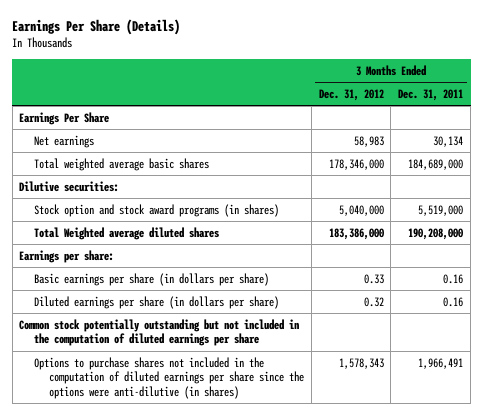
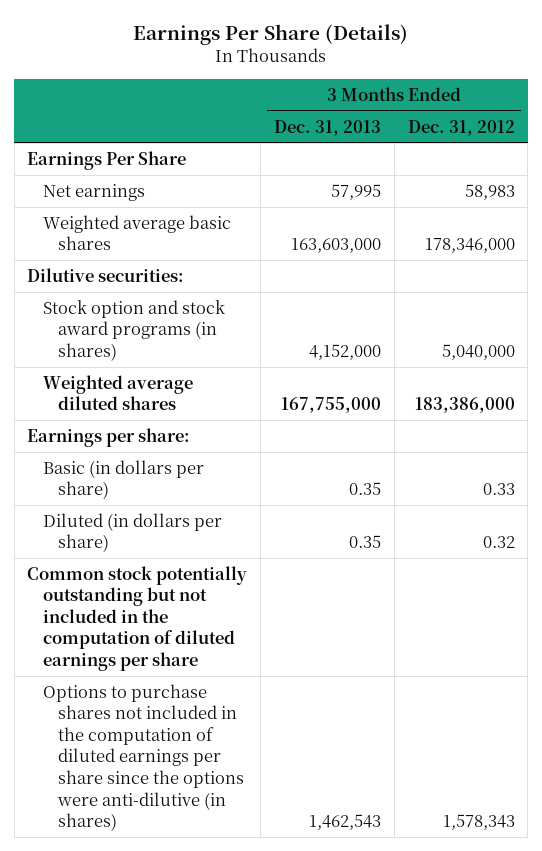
- | 3 Months Ended Dec. 31, 2012 | 3 Months Ended Dec. 31, 2011
+ | 3 Months Ended Dec. 31, 2013 | 3 Months Ended Dec. 31, 2012
- Total weighted average basic shares | 178,346,000 | 184,689,000
+ Weighted average basic shares | 163,603,000 | 178,346,000
- Total Weighted average diluted shares | 183,386,000 | 190,208,000
+ Weighted average diluted shares | 167,755,000 | 183,386,000
- Basic earnings per share (in dollars per share) | 0.33 | 0.16
- Diluted earnings per share (in dollars per share) | 0.32 | 0.16
+ Basic (in dollars per share) | 0.35 | 0.33
+ Diluted (in dollars per share) | 0.35 | 0.32

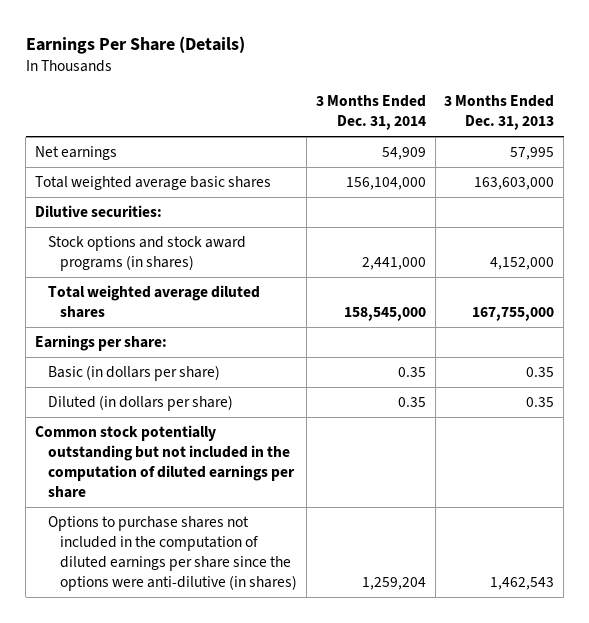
- | 3 Months Ended Dec. 31, 2013 | 3 Months Ended Dec. 31, 2012
+ | 3 Months Ended Dec. 31, 2014 | 3 Months Ended Dec. 31, 2013
- Earnings Per Share
- Weighted average basic shares | 163,603,000 | 178,346,000
+ Total weighted average basic shares | 156,104,000 | 163,603,000
- Stock option and stock award programs (in shares) | 4,152,000 | 5,040,000
- Weighted average diluted shares | 167,755,000 | 183,386,000
+ Stock options and stock award programs (in shares) | 2,441,000 | 4,152,000
+ Total weighted average diluted shares | 158,545,000 | 167,755,000

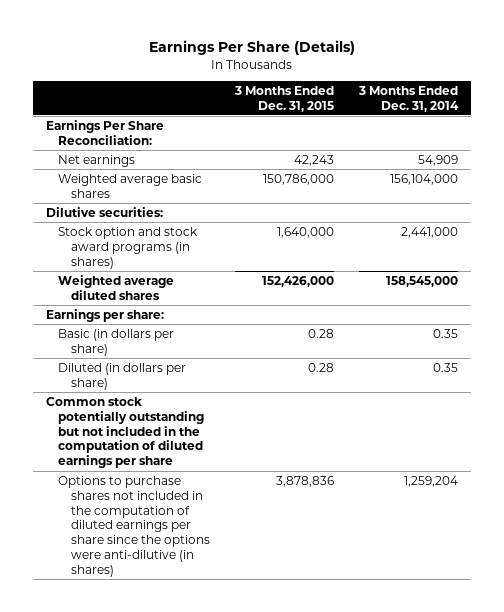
- | 3 Months Ended Dec. 31, 2014 | 3 Months Ended Dec. 31, 2013
+ | 3 Months Ended Dec. 31, 2015 | 3 Months Ended Dec. 31, 2014
+ Earnings Per Share Reconciliation:
- Total weighted average basic shares | 156,104,000 | 163,603,000
+ Weighted average basic shares | 150,786,000 | 156,104,000
- Stock options and stock award programs (in shares) | 2,441,000 | 4,152,000
- Total weighted average diluted shares | 158,545,000 | 167,755,000
+ Stock option and stock award programs (in shares) | 1,640,000 | 2,441,000
+ Weighted average diluted shares | 152,426,000 | 158,545,000

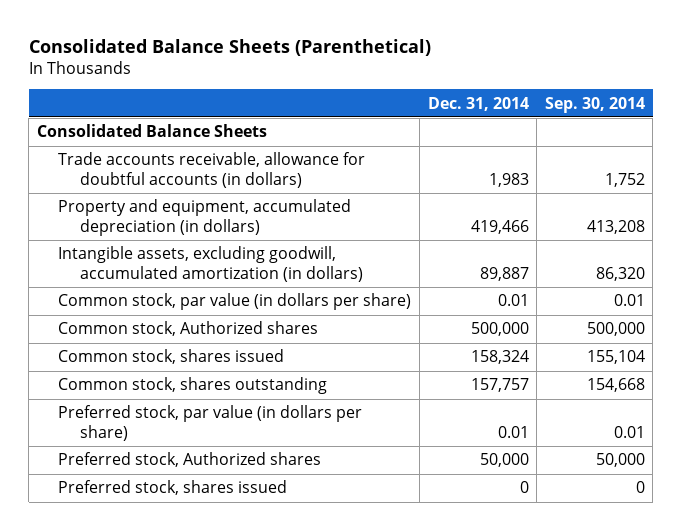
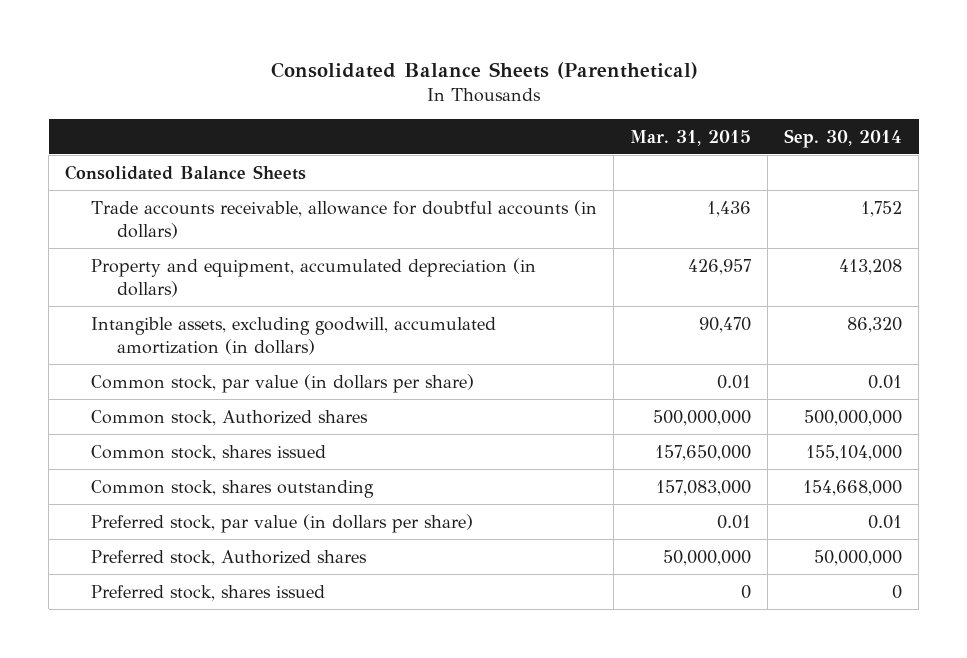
- | Dec. 31, 2014 | Sep. 30, 2014
+ | Mar. 31, 2015 | Sep. 30, 2014
- Common stock, Authorized shares | 500,000 | 500,000
- Common stock, shares issued | 158,324 | 155,104
- Common stock, shares outstanding | 157,757 | 154,668
+ Common stock, Authorized shares | 500,000,000 | 500,000,000
+ Common stock, shares issued | 157,650,000 | 155,104,000
+ Common stock, shares outstanding | 157,083,000 | 154,668,000
- Preferred stock, Authorized shares | 50,000 | 50,000
+ Preferred stock, Authorized shares | 50,000,000 | 50,000,000

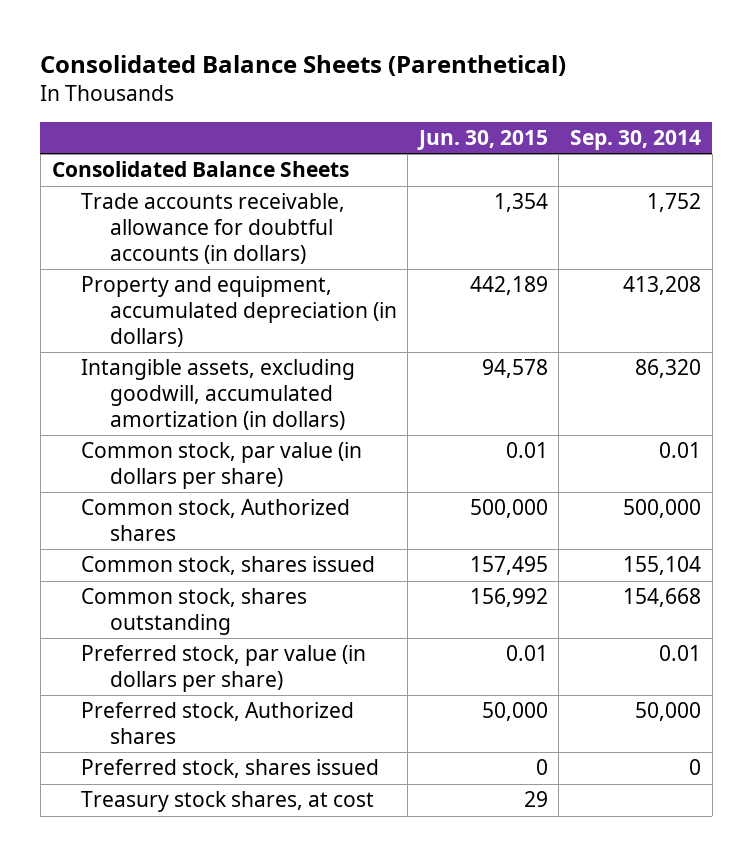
- | Mar. 31, 2015 | Sep. 30, 2014
+ | Jun. 30, 2015 | Sep. 30, 2014
- Common stock, Authorized shares | 500,000,000 | 500,000,000
- Common stock, shares issued | 157,650,000 | 155,104,000
- Common stock, shares outstanding | 157,083,000 | 154,668,000
+ Common stock, Authorized shares | 500,000 | 500,000
+ Common stock, shares issued | 157,495 | 155,104
+ Common stock, shares outstanding | 156,992 | 154,668
- Preferred stock, Authorized shares | 50,000,000 | 50,000,000
+ Preferred stock, Authorized shares | 50,000 | 50,000
+ Treasury stock shares, at cost | 29 |

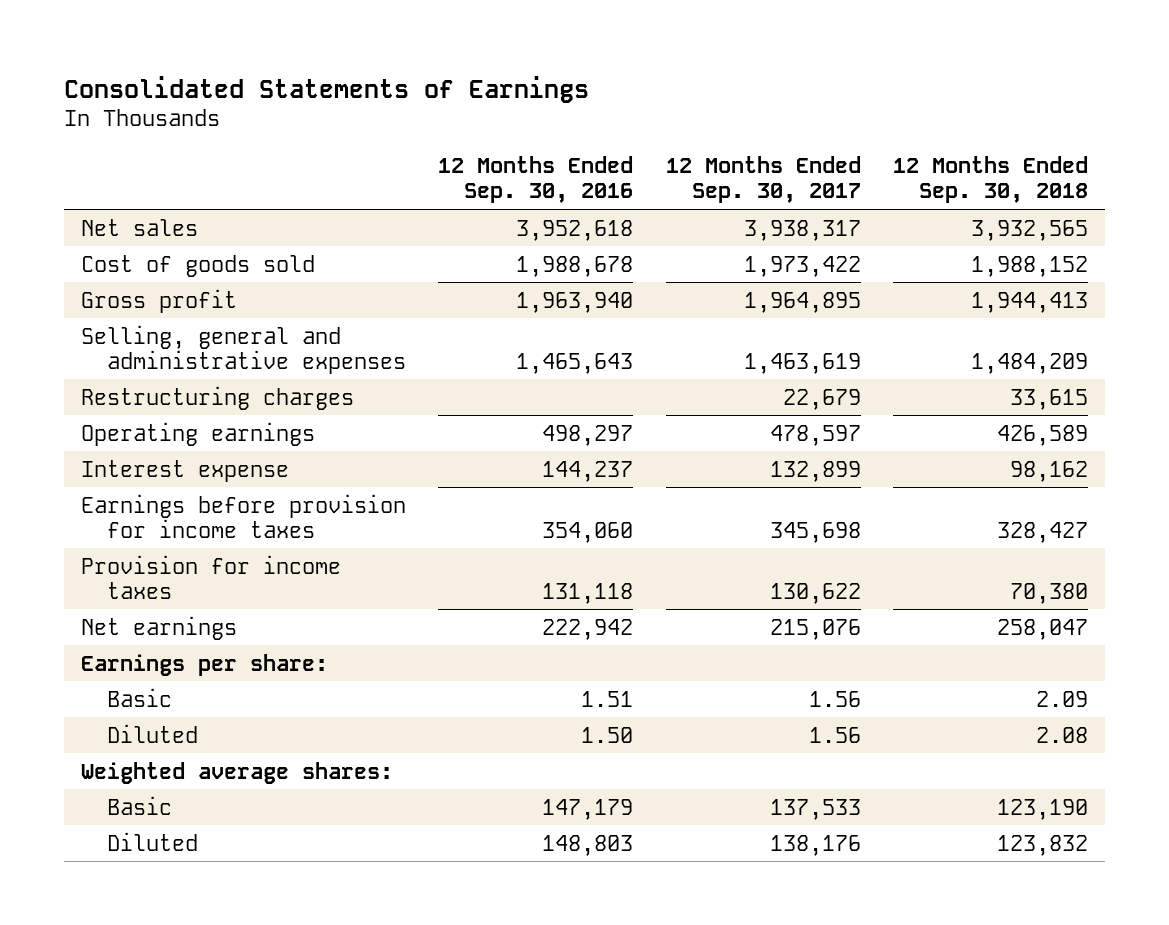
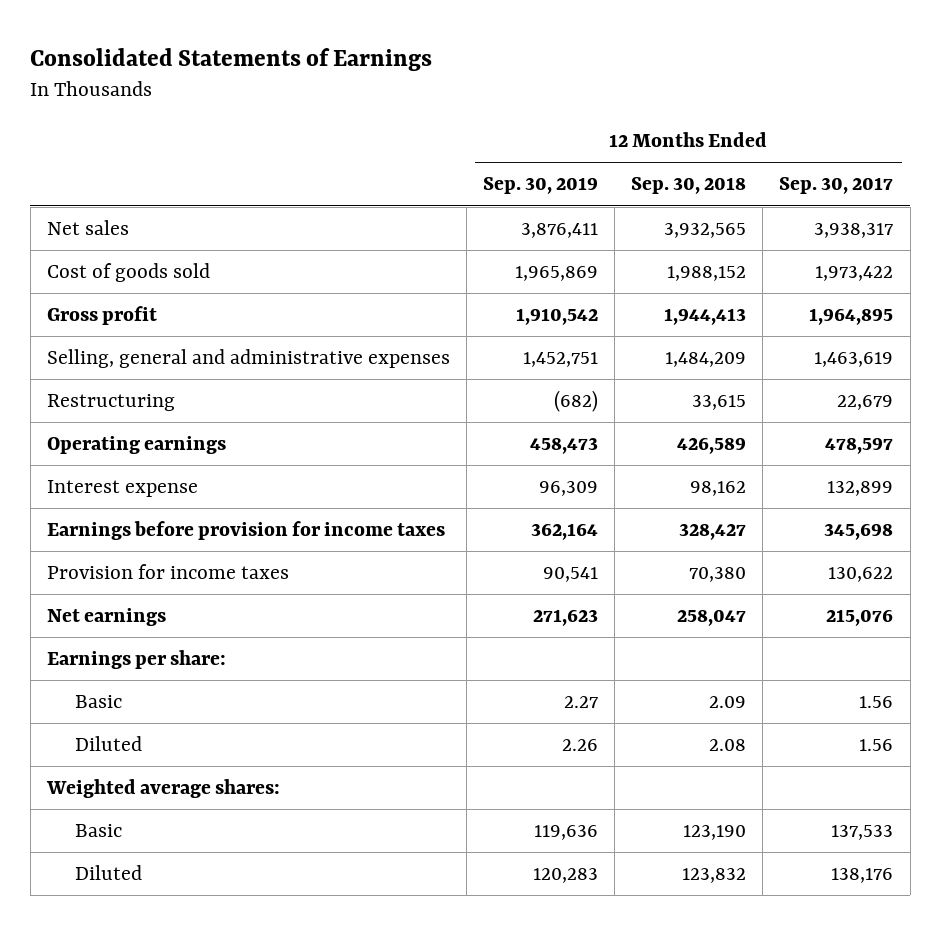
- | 12 Months Ended Sep. 30, 2016 | 12 Months Ended Sep. 30, 2017 | 12 Months Ended Sep. 30, 2018
+ | 12 Months Ended Sep. 30, 2019 | 12 Months Ended Sep. 30, 2018 | 12 Months Ended Sep. 30, 2017
- Restructuring charges | | 22,679 | 33,615
+ Restructuring | (682) | 33,615 | 22,679

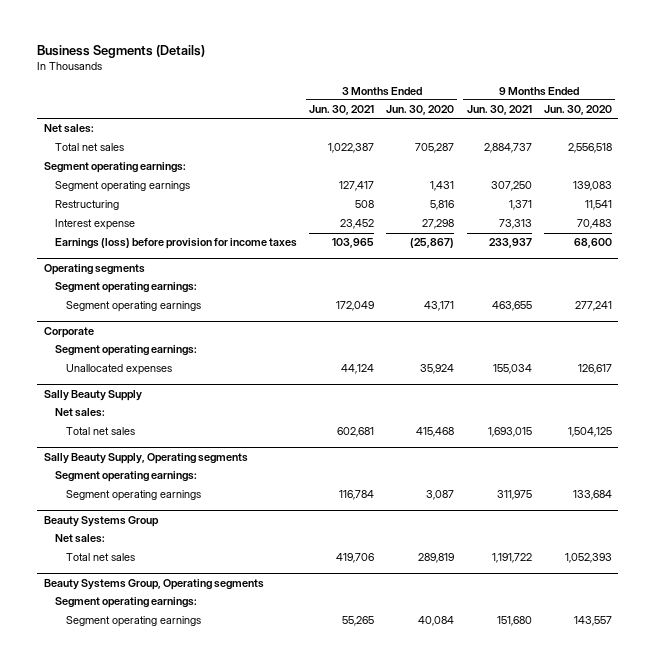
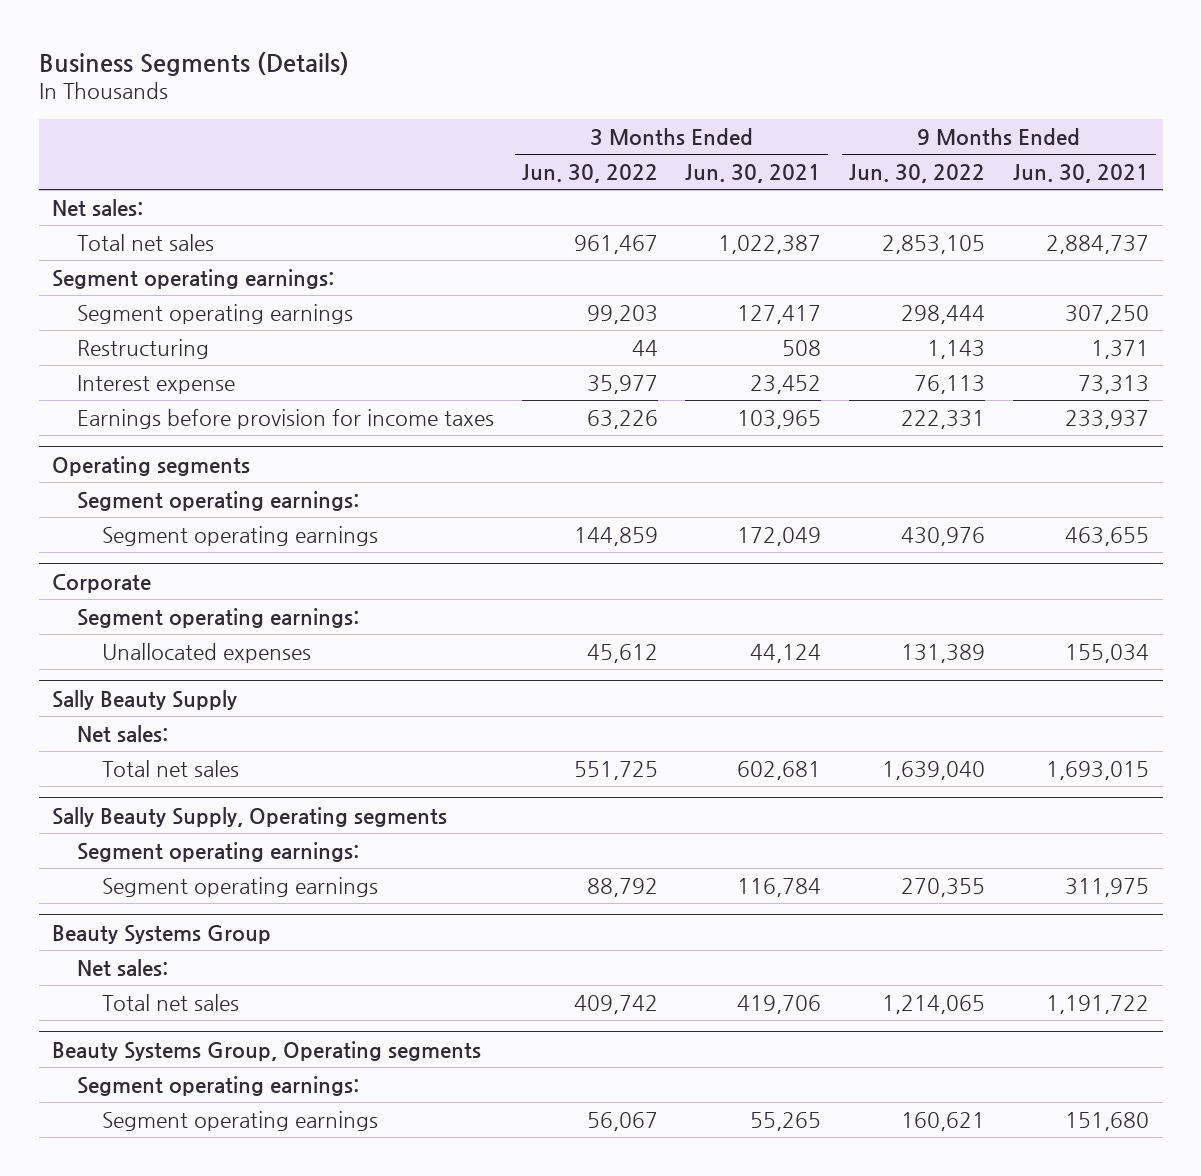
- | 3 Months Ended Jun. 30, 2021 | 3 Months Ended Jun. 30, 2020 | 9 Months Ended Jun. 30, 2021 | 9 Months Ended Jun. 30, 2020
+ | 3 Months Ended Jun. 30, 2022 | 3 Months Ended Jun. 30, 2021 | 9 Months Ended Jun. 30, 2022 | 9 Months Ended Jun. 30, 2021
- Earnings (loss) before provision for income taxes | 103,965 | (25,867) | 233,937 | 68,600
+ Earnings before provision for income taxes | 63,226 | 103,965 | 222,331 | 233,937

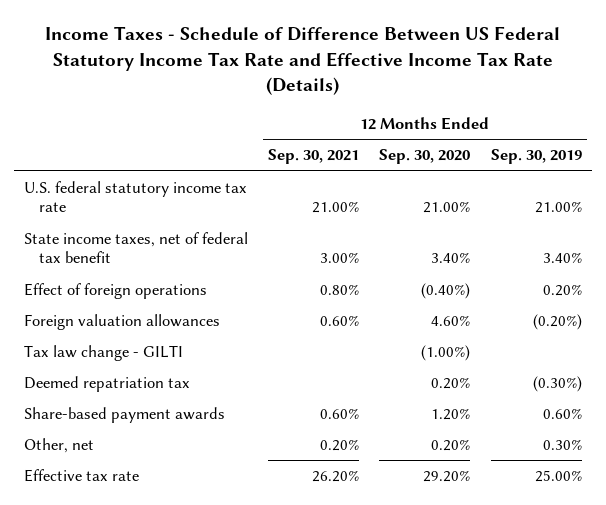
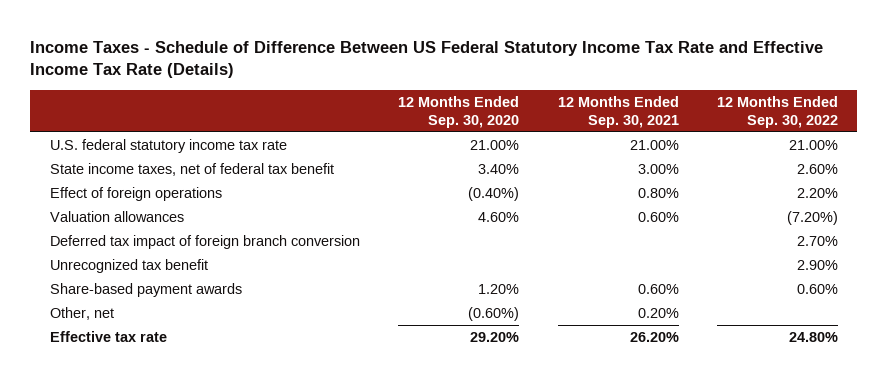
- | 12 Months Ended Sep. 30, 2021 | 12 Months Ended Sep. 30, 2020 | 12 Months Ended Sep. 30, 2019
+ | 12 Months Ended Sep. 30, 2020 | 12 Months Ended Sep. 30, 2021 | 12 Months Ended Sep. 30, 2022
- Foreign valuation allowances | 0.60% | 4.60% | (0.20%)
- Tax law change - GILTI | | (1.00%) |
- Deemed repatriation tax | | 0.20% | (0.30%)
+ Valuation allowances | 4.60% | 0.60% | (7.20%)
+ Deferred tax impact of foreign branch conversion | | | 2.70%
+ Unrecognized tax benefit | | | 2.90%
- Other, net | 0.20% | 0.20% | 0.30%
+ Other, net | (0.60%) | 0.20% |

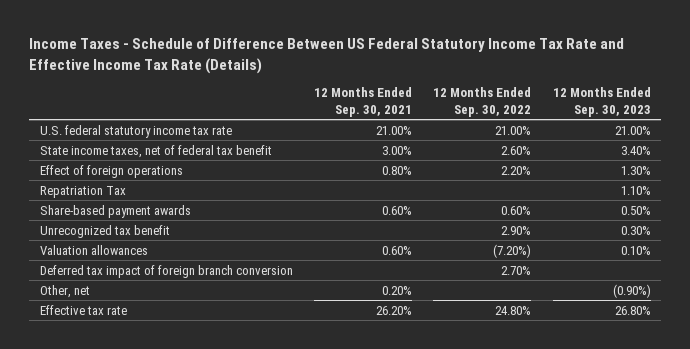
- | 12 Months Ended Sep. 30, 2020 | 12 Months Ended Sep. 30, 2021 | 12 Months Ended Sep. 30, 2022
+ | 12 Months Ended Sep. 30, 2021 | 12 Months Ended Sep. 30, 2022 | 12 Months Ended Sep. 30, 2023
+ Repatriation Tax | | | 1.10%
moved up: Share-based payment awards | 0.60% | 0.60% | 0.50%
moved up: Unrecognized tax benefit | | 2.90% | 0.30%

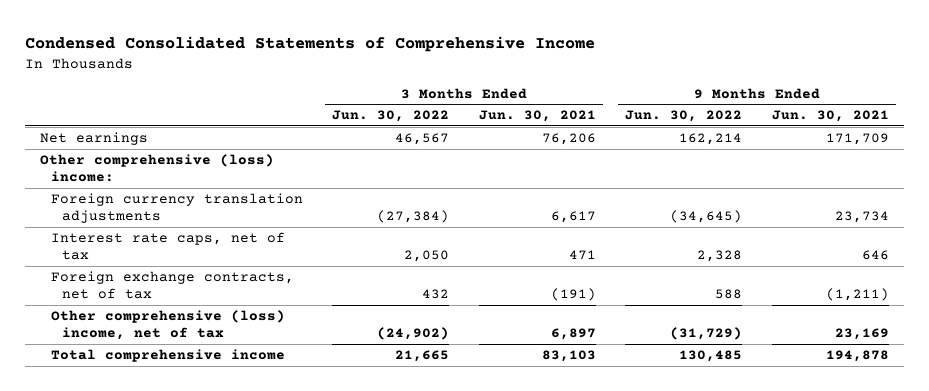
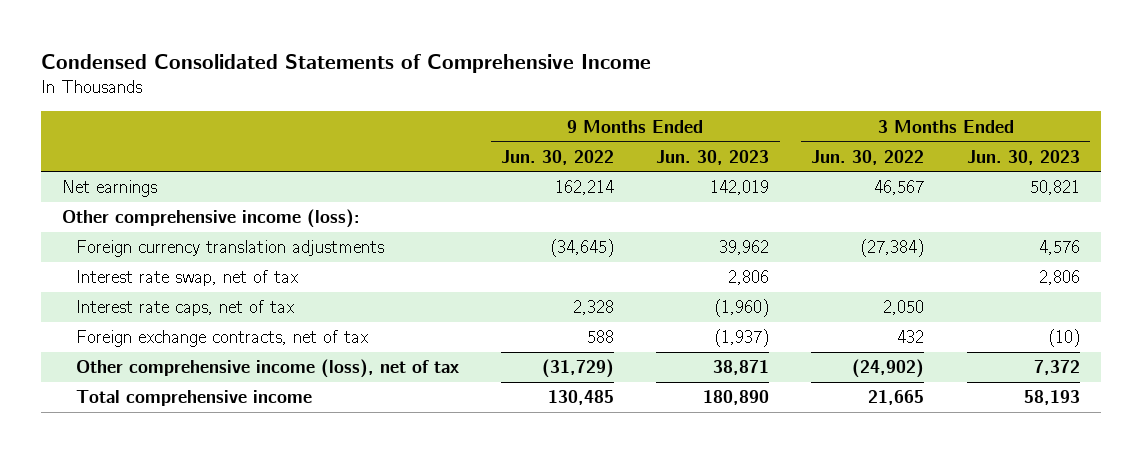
- | 3 Months Ended Jun. 30, 2022 | 3 Months Ended Jun. 30, 2021 | 9 Months Ended Jun. 30, 2022 | 9 Months Ended Jun. 30, 2021
+ | 9 Months Ended Jun. 30, 2022 | 9 Months Ended Jun. 30, 2023 | 3 Months Ended Jun. 30, 2022 | 3 Months Ended Jun. 30, 2023
- Other comprehensive (loss) income:
+ Other comprehensive income (loss):
+ Interest rate swap, net of tax | | 2,806 | | 2,806
- Other comprehensive (loss) income, net of tax | (24,902) | 6,897 | (31,729) | 23,169
+ Other comprehensive income (loss), net of tax | (31,729) | 38,871 | (24,902) | 7,372

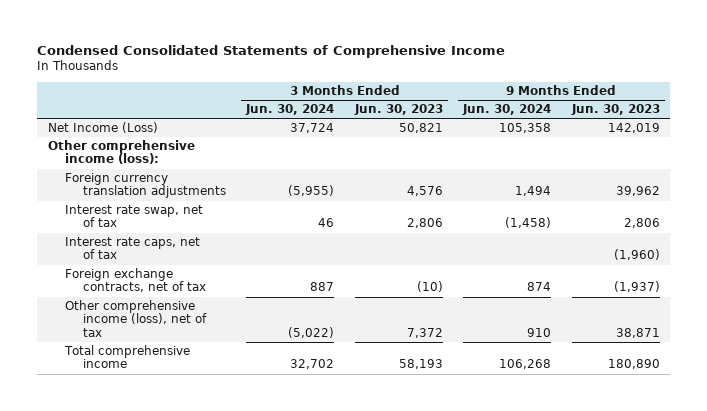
- | 9 Months Ended Jun. 30, 2022 | 9 Months Ended Jun. 30, 2023 | 3 Months Ended Jun. 30, 2022 | 3 Months Ended Jun. 30, 2023
+ | 3 Months Ended Jun. 30, 2024 | 3 Months Ended Jun. 30, 2023 | 9 Months Ended Jun. 30, 2024 | 9 Months Ended Jun. 30, 2023
- Net earnings | 162,214 | 142,019 | 46,567 | 50,821
+ Net Income (Loss) | 37,724 | 50,821 | 105,358 | 142,019

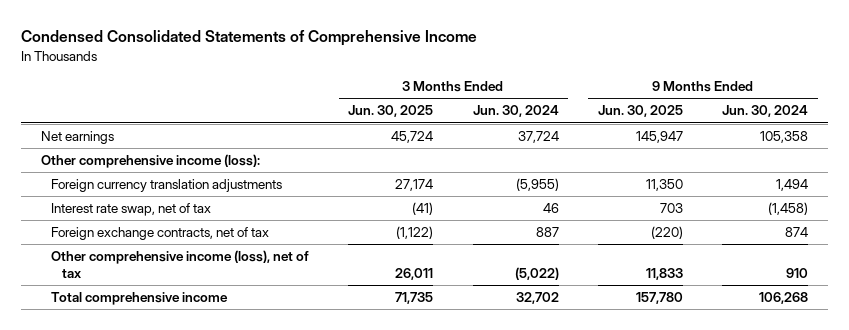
- | 3 Months Ended Jun. 30, 2024 | 3 Months Ended Jun. 30, 2023 | 9 Months Ended Jun. 30, 2024 | 9 Months Ended Jun. 30, 2023
+ | 3 Months Ended Jun. 30, 2025 | 3 Months Ended Jun. 30, 2024 | 9 Months Ended Jun. 30, 2025 | 9 Months Ended Jun. 30, 2024
- Net Income (Loss) | 37,724 | 50,821 | 105,358 | 142,019
+ Net earnings | 45,724 | 37,724 | 145,947 | 105,358
- Interest rate caps, net of tax | | | | (1,960)

